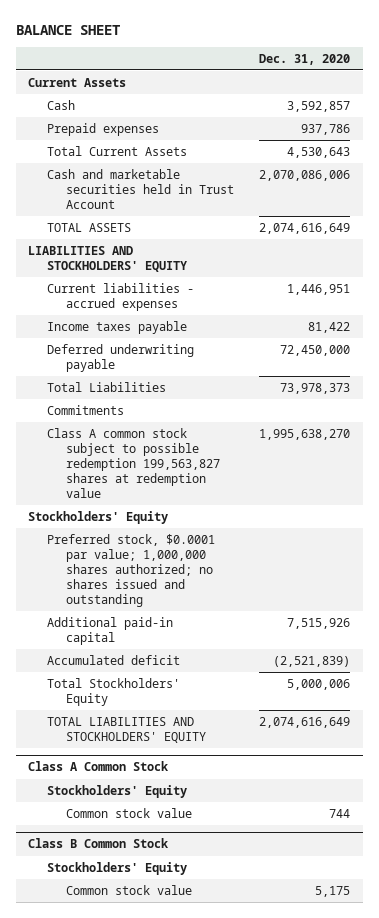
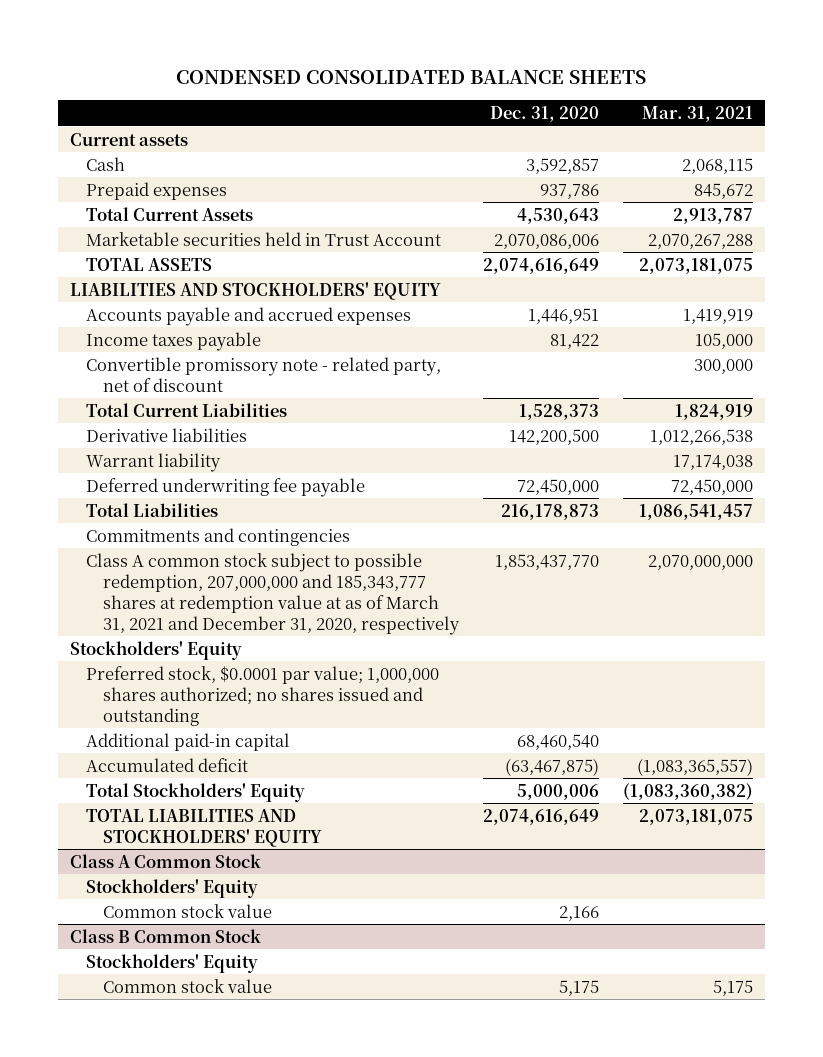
- BALANCE SHEET
+ CONDENSED CONSOLIDATED BALANCE SHEETS
- | Dec. 31, 2020
+ | Dec. 31, 2020 | Mar. 31, 2021
- Current Assets
+ Current assets
- Cash and marketable securities held in Trust Account | 2,070,086,006
+ Marketable securities held in Trust Account | 2,070,086,006 | 2,070,267,288
- Current liabilities - accrued expenses | 1,446,951
+ Accounts payable and accrued expenses | 1,446,951 | 1,419,919
- Deferred underwriting payable | 72,450,000
- Total Liabilities | 73,978,373
- Commitments
- Class A common stock subject to possible redemption 199,563,827 shares at redemption value | 1,995,638,270
+ Convertible promissory note - related party, net of discount | | 300,000
+ Total Current Liabilities | 1,528,373 | 1,824,919
+ Derivative liabilities | 142,200,500 | 1,012,266,538
+ Warrant liability | | 17,174,038
+ Deferred underwriting fee payable | 72,450,000 | 72,450,000
+ Total Liabilities | 216,178,873 | 1,086,541,457
+ Commitments and contingencies
+ Class A common stock subject to possible redemption, 207,000,000 and 185,343,777 shares at redemption value at as of March 31, 2021 and December 31, 2020, respectively | 1,853,437,770 | 2,070,000,000
- Additional paid-in capital | 7,515,926
- Accumulated deficit | (2,521,839)
+ Additional paid-in capital | 68,460,540 |
+ Accumulated deficit | (63,467,875) | (1,083,365,557)
@ Class A Common Stock
- Common stock value | 744
+ Common stock value | 2,166 |

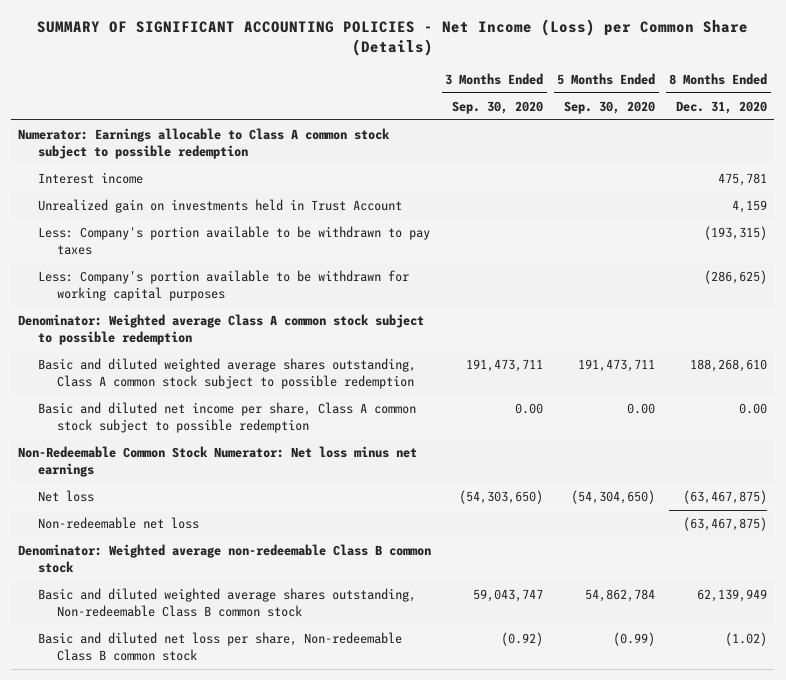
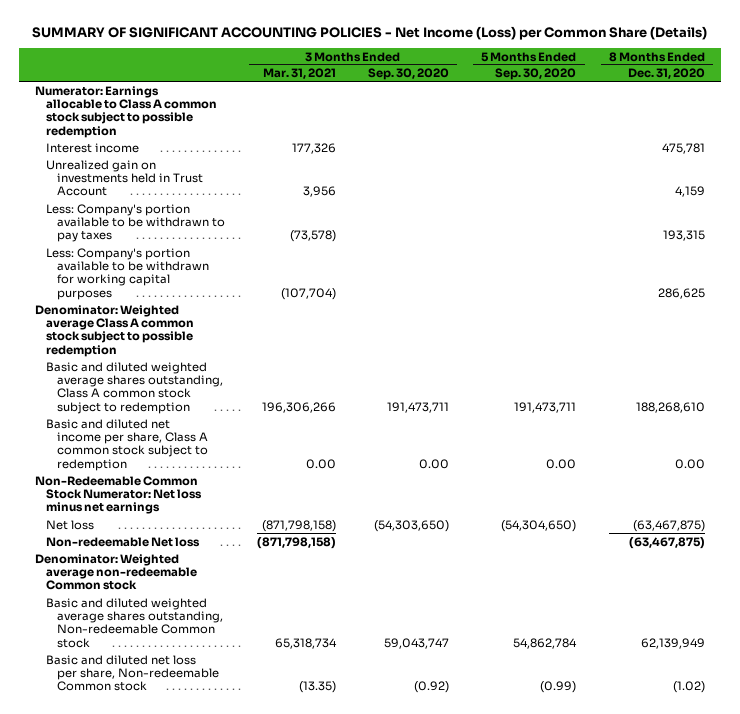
- | 3 Months Ended Sep. 30, 2020 | 5 Months Ended Sep. 30, 2020 | 8 Months Ended Dec. 31, 2020
+ | 3 Months Ended Mar. 31, 2021 | 3 Months Ended Sep. 30, 2020 | 5 Months Ended Sep. 30, 2020 | 8 Months Ended Dec. 31, 2020
- Less: Company's portion available to be withdrawn to pay taxes | | | (193,315)
- Less: Company's portion available to be withdrawn for working capital purposes | | | (286,625)
+ Less: Company's portion available to be withdrawn to pay taxes | (73,578) | | | 193,315
+ Less: Company's portion available to be withdrawn for working capital purposes | (107,704) | | | 286,625
- Basic and diluted weighted average shares outstanding, Class A common stock subject to possible redemption | 191,473,711 | 191,473,711 | 188,268,610
- Basic and diluted net income per share, Class A common stock subject to possible redemption | 0.00 | 0.00 | 0.00
+ Basic and diluted weighted average shares outstanding, Class A common stock subject to redemption | 196,306,266 | 191,473,711 | 191,473,711 | 188,268,610
+ Basic and diluted net income per share, Class A common stock subject to redemption | 0.00 | 0.00 | 0.00 | 0.00
- Non-redeemable net loss | | | (63,467,875)
- Denominator: Weighted average non-redeemable Class B common stock
- Basic and diluted weighted average shares outstanding, Non-redeemable Class B common stock | 59,043,747 | 54,862,784 | 62,139,949
- Basic and diluted net loss per share, Non-redeemable Class B common stock | (0.92) | (0.99) | (1.02)
+ Non-redeemable Net loss | (871,798,158) | | | (63,467,875)
+ Denominator: Weighted average non-redeemable Common stock
+ Basic and diluted weighted average shares outstanding, Non-redeemable Common stock | 65,318,734 | 59,043,747 | 54,862,784 | 62,139,949
+ Basic and diluted net loss per share, Non-redeemable Common stock | (13.35) | (0.92) | (0.99) | (1.02)

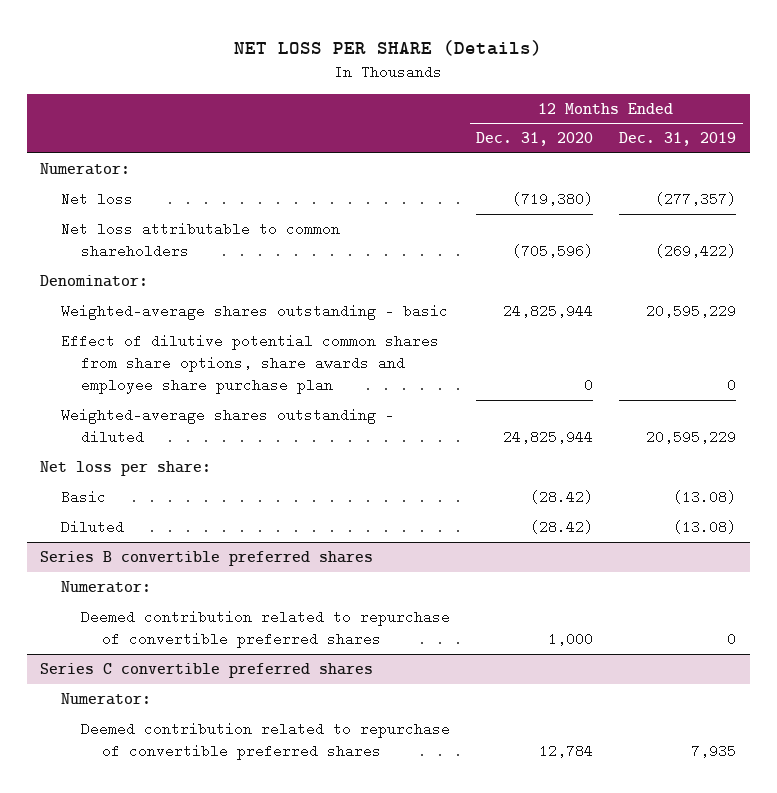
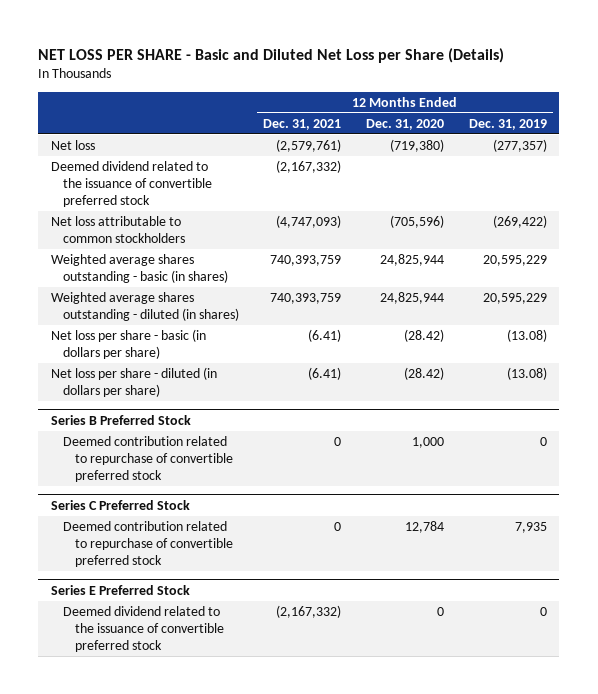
- NET LOSS PER SHARE (Details)
+ NET LOSS PER SHARE - Basic and Diluted Net Loss per Share (Details)
- | 12 Months Ended Dec. 31, 2020 | 12 Months Ended Dec. 31, 2019
+ | 12 Months Ended Dec. 31, 2021 | 12 Months Ended Dec. 31, 2020 | 12 Months Ended Dec. 31, 2019
- Numerator:
- Net loss attributable to common shareholders | (705,596) | (269,422)
- Denominator:
- Weighted-average shares outstanding - basic | 24,825,944 | 20,595,229
- Effect of dilutive potential common shares from share options, share awards and employee share purchase plan | 0 | 0
- Weighted-average shares outstanding - diluted | 24,825,944 | 20,595,229
- Net loss per share:
- Basic | (28.42) | (13.08)
- Diluted | (28.42) | (13.08)
- Series B convertible preferred shares
- Numerator:
- Deemed contribution related to repurchase of convertible preferred shares | 1,000 | 0
- Series C convertible preferred shares
- Numerator:
- Deemed contribution related to repurchase of convertible preferred shares | 12,784 | 7,935
+ Deemed dividend related to the issuance of convertible preferred stock | (2,167,332) | |
+ Net loss attributable to common stockholders | (4,747,093) | (705,596) | (269,422)
+ Weighted average shares outstanding - basic (in shares) | 740,393,759 | 24,825,944 | 20,595,229
+ Weighted average shares outstanding - diluted (in shares) | 740,393,759 | 24,825,944 | 20,595,229
+ Net loss per share - basic (in dollars per share) | (6.41) | (28.42) | (13.08)
+ Net loss per share - diluted (in dollars per share) | (6.41) | (28.42) | (13.08)
+ Series B Preferred Stock
+ Deemed contribution related to repurchase of convertible preferred stock | 0 | 1,000 | 0
+ Series C Preferred Stock
+ Deemed contribution related to repurchase of convertible preferred stock | 0 | 12,784 | 7,935
+ Series E Preferred Stock
+ Deemed dividend related to the issuance of convertible preferred stock | (2,167,332) | 0 | 0

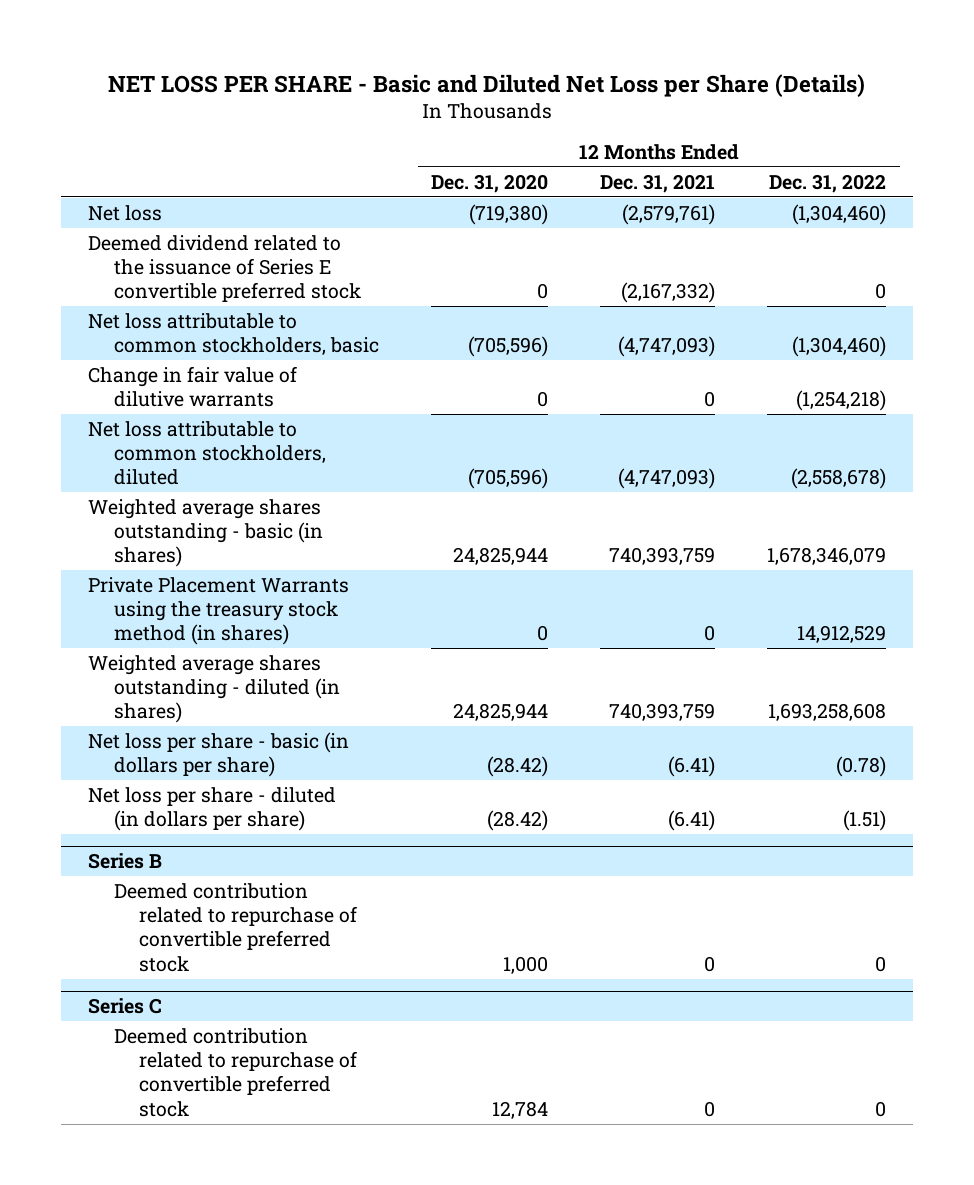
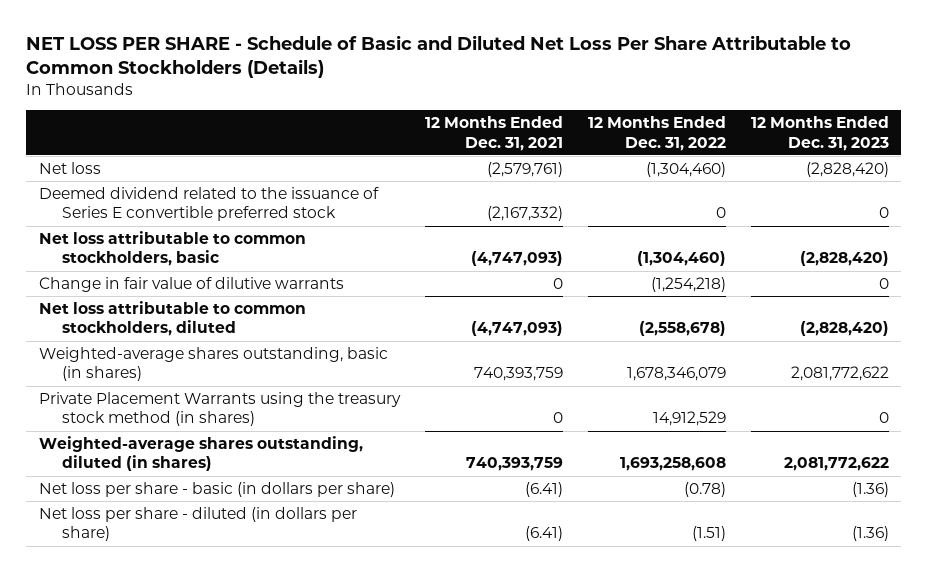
- NET LOSS PER SHARE - Basic and Diluted Net Loss per Share (Details)
+ NET LOSS PER SHARE - Schedule of Basic and Diluted Net Loss Per Share Attributable to Common Stockholders (Details)
- | 12 Months Ended Dec. 31, 2020 | 12 Months Ended Dec. 31, 2021 | 12 Months Ended Dec. 31, 2022
+ | 12 Months Ended Dec. 31, 2021 | 12 Months Ended Dec. 31, 2022 | 12 Months Ended Dec. 31, 2023
- Weighted average shares outstanding - basic (in shares) | 24,825,944 | 740,393,759 | 1,678,346,079
+ Weighted-average shares outstanding, basic (in shares) | 740,393,759 | 1,678,346,079 | 2,081,772,622
- Weighted average shares outstanding - diluted (in shares) | 24,825,944 | 740,393,759 | 1,693,258,608
+ Weighted-average shares outstanding, diluted (in shares) | 740,393,759 | 1,693,258,608 | 2,081,772,622
- Series B
- Deemed contribution related to repurchase of convertible preferred stock | 1,000 | 0 | 0
- Series C
- Deemed contribution related to repurchase of convertible preferred stock | 12,784 | 0 | 0

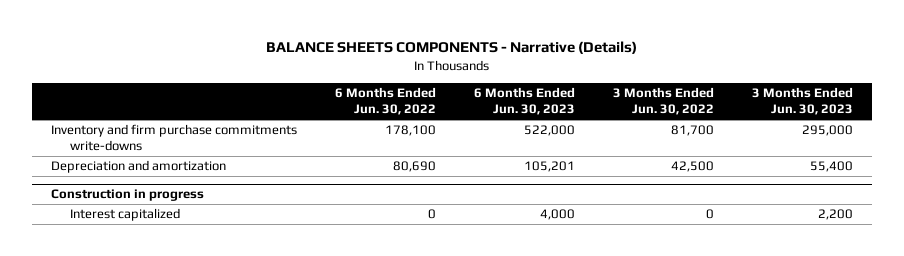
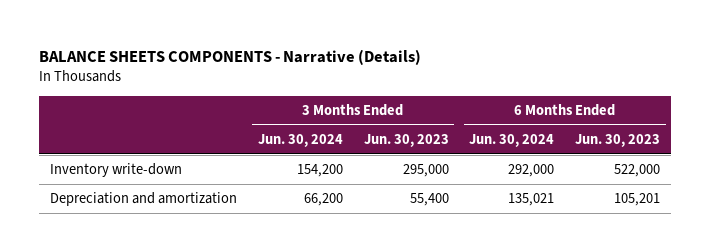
- | 6 Months Ended Jun. 30, 2022 | 6 Months Ended Jun. 30, 2023 | 3 Months Ended Jun. 30, 2022 | 3 Months Ended Jun. 30, 2023
+ | 3 Months Ended Jun. 30, 2024 | 3 Months Ended Jun. 30, 2023 | 6 Months Ended Jun. 30, 2024 | 6 Months Ended Jun. 30, 2023
- Inventory and firm purchase commitments write-downs | 178,100 | 522,000 | 81,700 | 295,000
+ Inventory write-down | 154,200 | 295,000 | 292,000 | 522,000
- Construction in progress
- Interest capitalized | 0 | 4,000 | 0 | 2,200

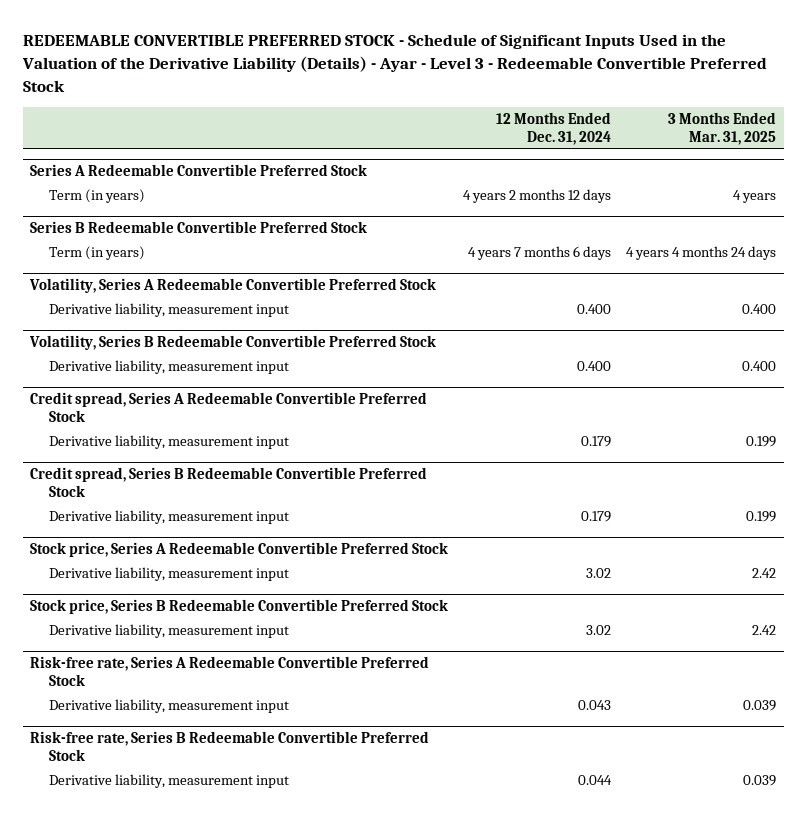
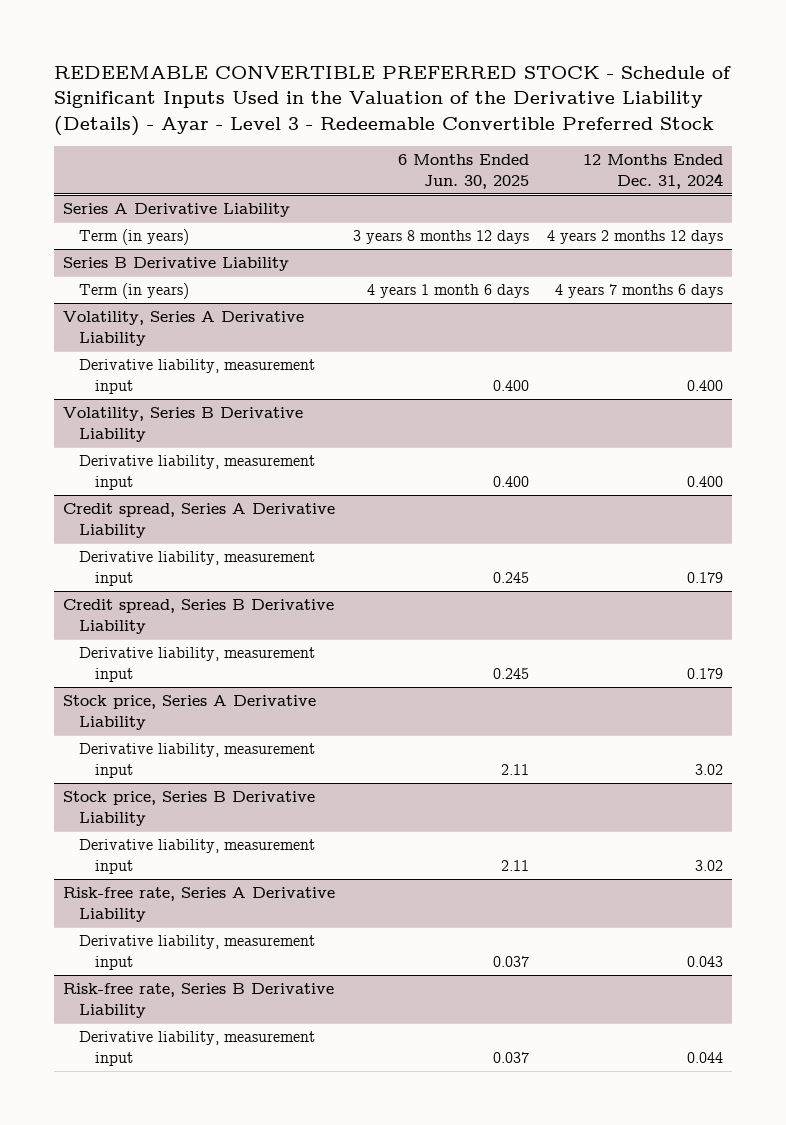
- | 12 Months Ended Dec. 31, 2024 | 3 Months Ended Mar. 31, 2025
+ | 6 Months Ended Jun. 30, 2025 | 12 Months Ended Dec. 31, 2024
- Series A Redeemable Convertible Preferred Stock
+ Series A Derivative Liability
- Series B Redeemable Convertible Preferred Stock
+ Series B Derivative Liability
- Volatility, Series A Redeemable Convertible Preferred Stock
+ Volatility, Series A Derivative Liability
- Volatility, Series B Redeemable Convertible Preferred Stock
+ Volatility, Series B Derivative Liability
- Credit spread, Series A Redeemable Convertible Preferred Stock
+ Credit spread, Series A Derivative Liability
- Credit spread, Series B Redeemable Convertible Preferred Stock
+ Credit spread, Series B Derivative Liability
- Stock price, Series A Redeemable Convertible Preferred Stock
+ Stock price, Series A Derivative Liability
- Stock price, Series B Redeemable Convertible Preferred Stock
+ Stock price, Series B Derivative Liability
- Risk-free rate, Series A Redeemable Convertible Preferred Stock
+ Risk-free rate, Series A Derivative Liability
- Risk-free rate, Series B Redeemable Convertible Preferred Stock
+ Risk-free rate, Series B Derivative Liability

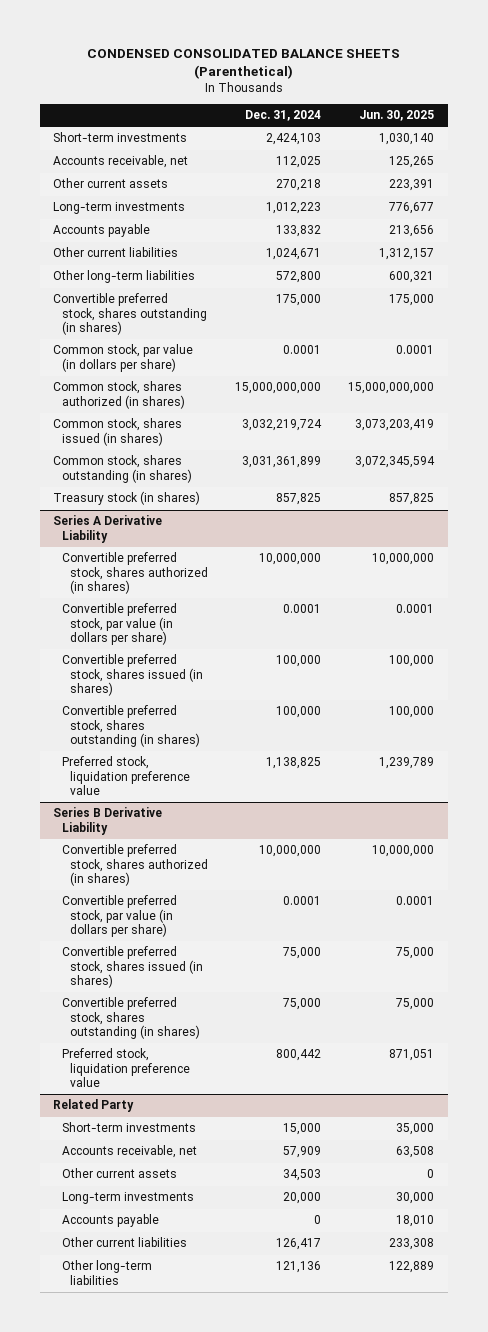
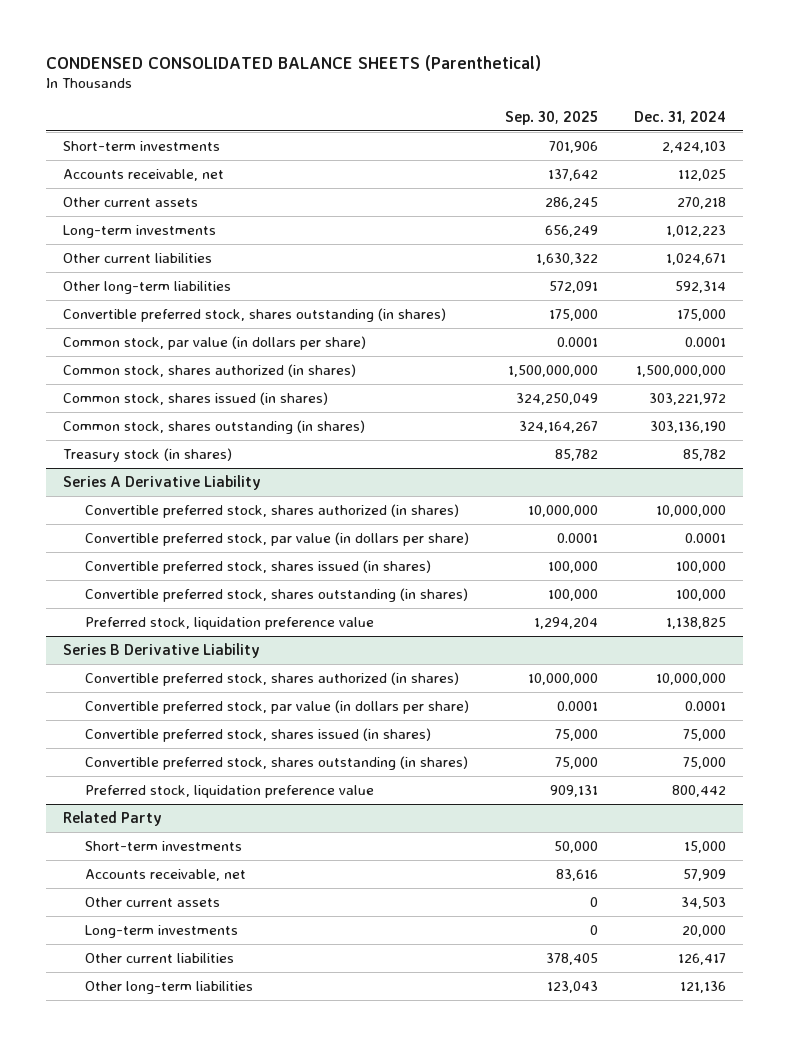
- | Dec. 31, 2024 | Jun. 30, 2025
+ | Sep. 30, 2025 | Dec. 31, 2024
- Accounts payable | 133,832 | 213,656
- Other long-term liabilities | 572,800 | 600,321
+ Other long-term liabilities | 572,091 | 592,314
- Common stock, shares authorized (in shares) | 15,000,000,000 | 15,000,000,000
- Common stock, shares issued (in shares) | 3,032,219,724 | 3,073,203,419
- Common stock, shares outstanding (in shares) | 3,031,361,899 | 3,072,345,594
- Treasury stock (in shares) | 857,825 | 857,825
+ Common stock, shares authorized (in shares) | 1,500,000,000 | 1,500,000,000
+ Common stock, shares issued (in shares) | 324,250,049 | 303,221,972
+ Common stock, shares outstanding (in shares) | 324,164,267 | 303,136,190
+ Treasury stock (in shares) | 85,782 | 85,782
@ Related Party
- Accounts payable | 0 | 18,010

